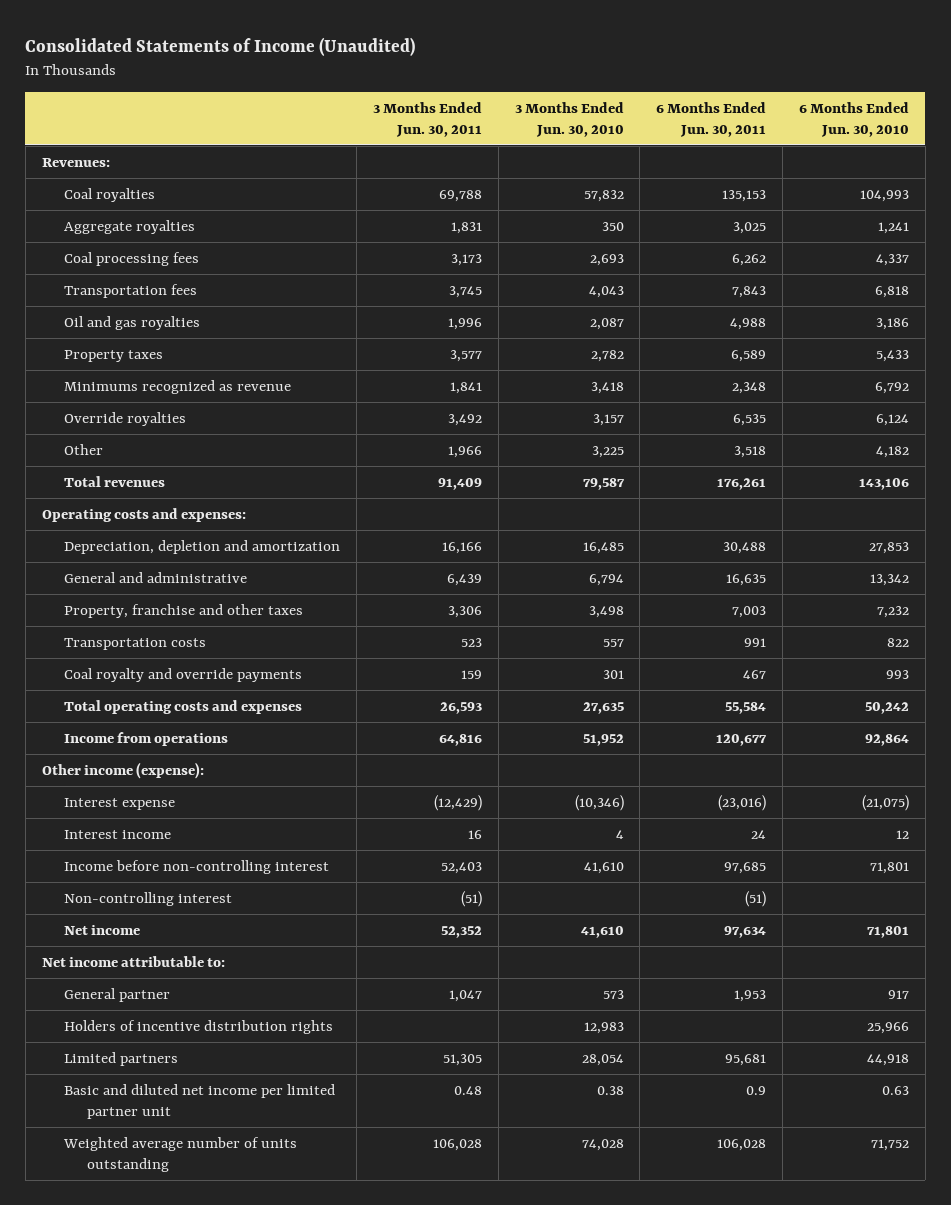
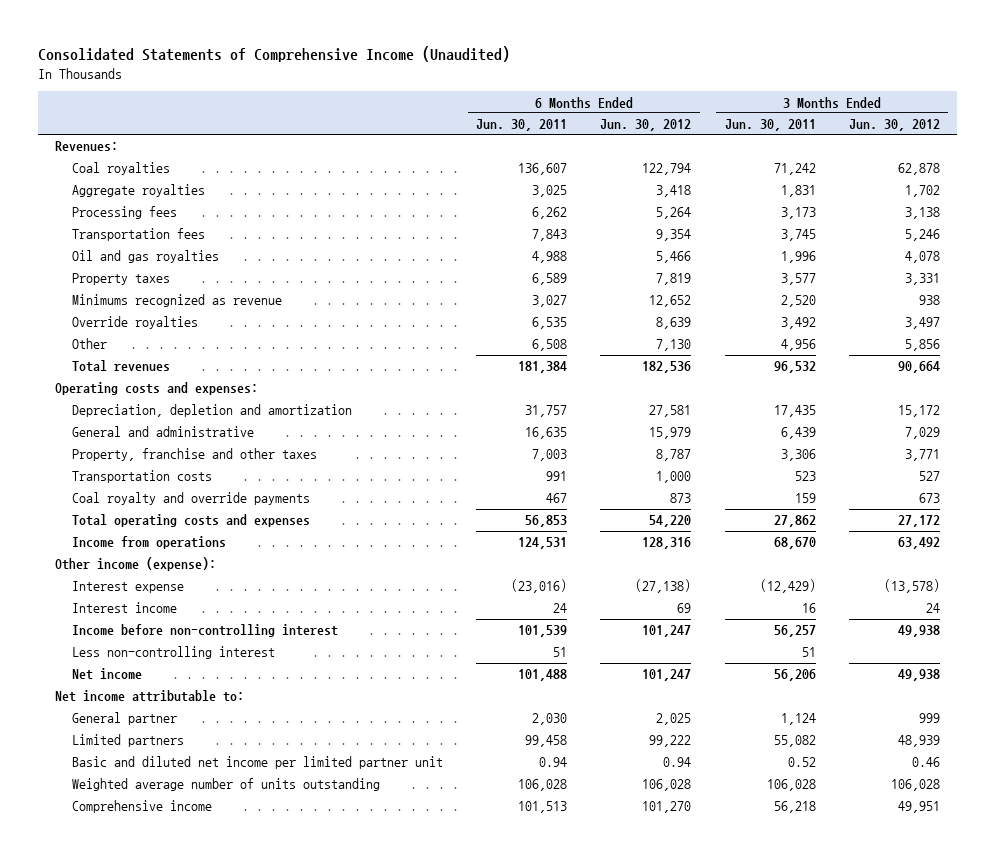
- Consolidated Statements of Income (Unaudited)
+ Consolidated Statements of Comprehensive Income (Unaudited)
- | 3 Months Ended Jun. 30, 2011 | 3 Months Ended Jun. 30, 2010 | 6 Months Ended Jun. 30, 2011 | 6 Months Ended Jun. 30, 2010
+ | 6 Months Ended Jun. 30, 2011 | 6 Months Ended Jun. 30, 2012 | 3 Months Ended Jun. 30, 2011 | 3 Months Ended Jun. 30, 2012
- Coal royalties | 69,788 | 57,832 | 135,153 | 104,993
+ Coal royalties | 136,607 | 122,794 | 71,242 | 62,878
- Coal processing fees | 3,173 | 2,693 | 6,262 | 4,337
+ Processing fees | 6,262 | 5,264 | 3,173 | 3,138
- Minimums recognized as revenue | 1,841 | 3,418 | 2,348 | 6,792
+ Minimums recognized as revenue | 3,027 | 12,652 | 2,520 | 938
- Other | 1,966 | 3,225 | 3,518 | 4,182
- Total revenues | 91,409 | 79,587 | 176,261 | 143,106
+ Other | 6,508 | 7,130 | 4,956 | 5,856
+ Total revenues | 181,384 | 182,536 | 96,532 | 90,664
- Depreciation, depletion and amortization | 16,166 | 16,485 | 30,488 | 27,853
+ Depreciation, depletion and amortization | 31,757 | 27,581 | 17,435 | 15,172
- Total operating costs and expenses | 26,593 | 27,635 | 55,584 | 50,242
- Income from operations | 64,816 | 51,952 | 120,677 | 92,864
+ Total operating costs and expenses | 56,853 | 54,220 | 27,862 | 27,172
+ Income from operations | 124,531 | 128,316 | 68,670 | 63,492
- Income before non-controlling interest | 52,403 | 41,610 | 97,685 | 71,801
- Non-controlling interest | (51) | | (51) |
- Net income | 52,352 | 41,610 | 97,634 | 71,801
+ Income before non-controlling interest | 101,539 | 101,247 | 56,257 | 49,938
+ Less non-controlling interest | 51 | | 51 |
+ Net income | 101,488 | 101,247 | 56,206 | 49,938
- General partner | 1,047 | 573 | 1,953 | 917
- Holders of incentive distribution rights | | 12,983 | | 25,966
- Limited partners | 51,305 | 28,054 | 95,681 | 44,918
- Basic and diluted net income per limited partner unit | 0.48 | 0.38 | 0.9 | 0.63
+ General partner | 2,030 | 2,025 | 1,124 | 999
+ Limited partners | 99,458 | 99,222 | 55,082 | 48,939
+ Basic and diluted net income per limited partner unit | 0.94 | 0.94 | 0.52 | 0.46
+ Comprehensive income | 101,513 | 101,270 | 56,218 | 49,951

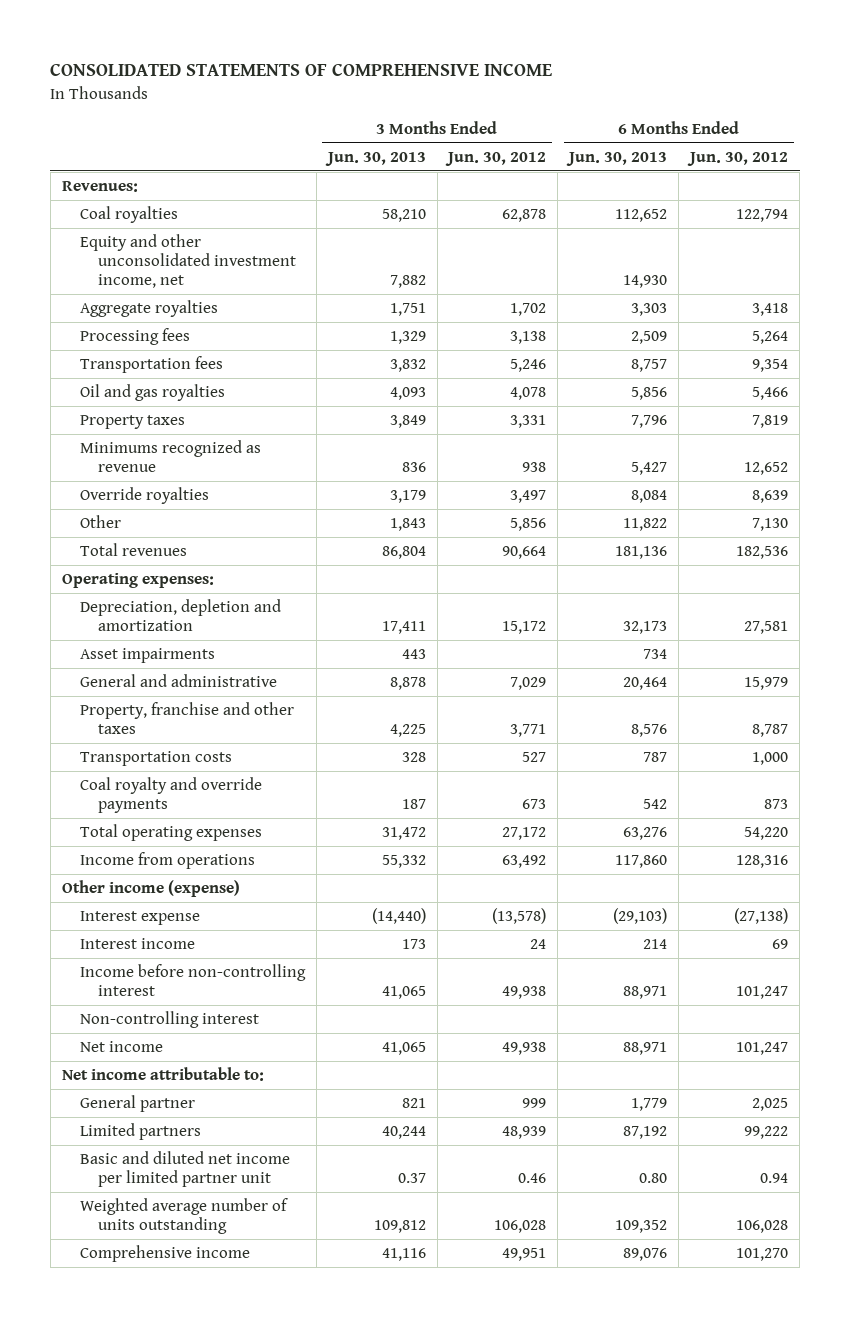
- Consolidated Statements of Comprehensive Income (Unaudited)
+ CONSOLIDATED STATEMENTS OF COMPREHENSIVE INCOME
- | 6 Months Ended Jun. 30, 2011 | 6 Months Ended Jun. 30, 2012 | 3 Months Ended Jun. 30, 2011 | 3 Months Ended Jun. 30, 2012
+ | 3 Months Ended Jun. 30, 2013 | 3 Months Ended Jun. 30, 2012 | 6 Months Ended Jun. 30, 2013 | 6 Months Ended Jun. 30, 2012
+ Equity and other unconsolidated investment income, net | 7,882 | | 14,930 |
- Operating costs and expenses:
+ Operating expenses:
+ Asset impairments | 443 | | 734 |
- Total operating costs and expenses | 56,853 | 54,220 | 27,862 | 27,172
+ Total operating expenses | 31,472 | 27,172 | 63,276 | 54,220
- Other income (expense):
+ Other income (expense)
- Less non-controlling interest | 51 | | 51 |
+ Non-controlling interest

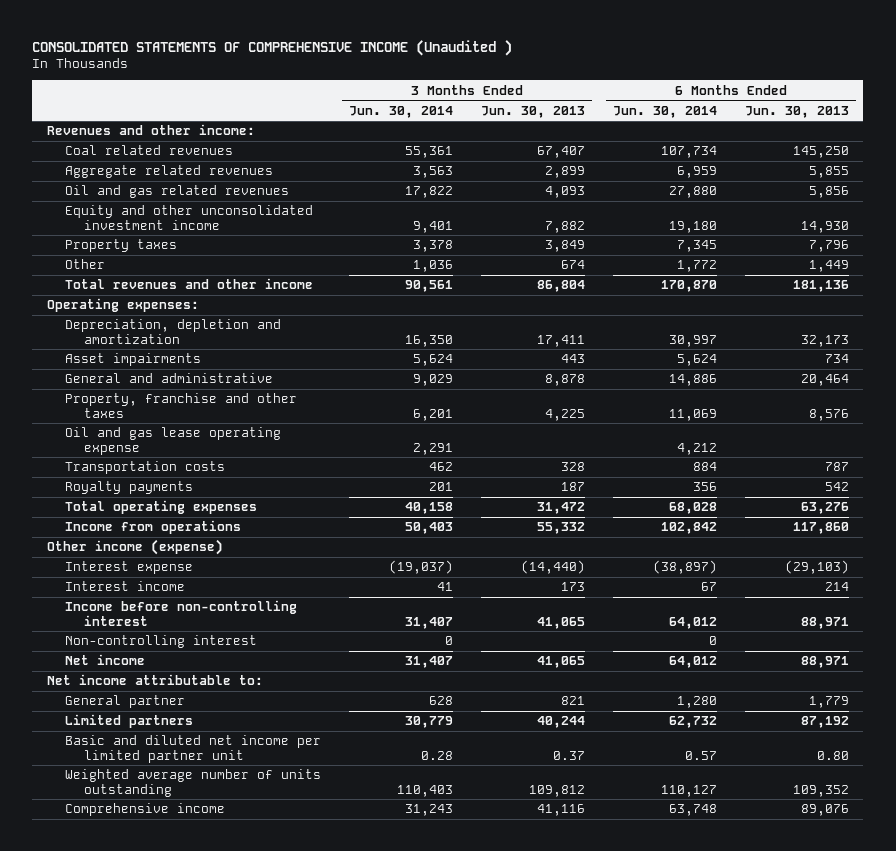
- CONSOLIDATED STATEMENTS OF COMPREHENSIVE INCOME
+ CONSOLIDATED STATEMENTS OF COMPREHENSIVE INCOME (Unaudited )
- | 3 Months Ended Jun. 30, 2013 | 3 Months Ended Jun. 30, 2012 | 6 Months Ended Jun. 30, 2013 | 6 Months Ended Jun. 30, 2012
+ | 3 Months Ended Jun. 30, 2014 | 3 Months Ended Jun. 30, 2013 | 6 Months Ended Jun. 30, 2014 | 6 Months Ended Jun. 30, 2013
- Revenues:
- Coal royalties | 58,210 | 62,878 | 112,652 | 122,794
- Equity and other unconsolidated investment income, net | 7,882 | | 14,930 |
- Aggregate royalties | 1,751 | 1,702 | 3,303 | 3,418
- Processing fees | 1,329 | 3,138 | 2,509 | 5,264
- Transportation fees | 3,832 | 5,246 | 8,757 | 9,354
- Oil and gas royalties | 4,093 | 4,078 | 5,856 | 5,466
+ Revenues and other income:
+ Coal related revenues | 55,361 | 67,407 | 107,734 | 145,250
+ Aggregate related revenues | 3,563 | 2,899 | 6,959 | 5,855
+ Oil and gas related revenues | 17,822 | 4,093 | 27,880 | 5,856
+ Equity and other unconsolidated investment income | 9,401 | 7,882 | 19,180 | 14,930
- Minimums recognized as revenue | 836 | 938 | 5,427 | 12,652
- Override royalties | 3,179 | 3,497 | 8,084 | 8,639
- Other | 1,843 | 5,856 | 11,822 | 7,130
- Total revenues | 86,804 | 90,664 | 181,136 | 182,536
+ Other | 1,036 | 674 | 1,772 | 1,449
+ Total revenues and other income | 90,561 | 86,804 | 170,870 | 181,136
+ Oil and gas lease operating expense | 2,291 | | 4,212 |
- Coal royalty and override payments | 187 | 673 | 542 | 873
+ Royalty payments | 201 | 187 | 356 | 542

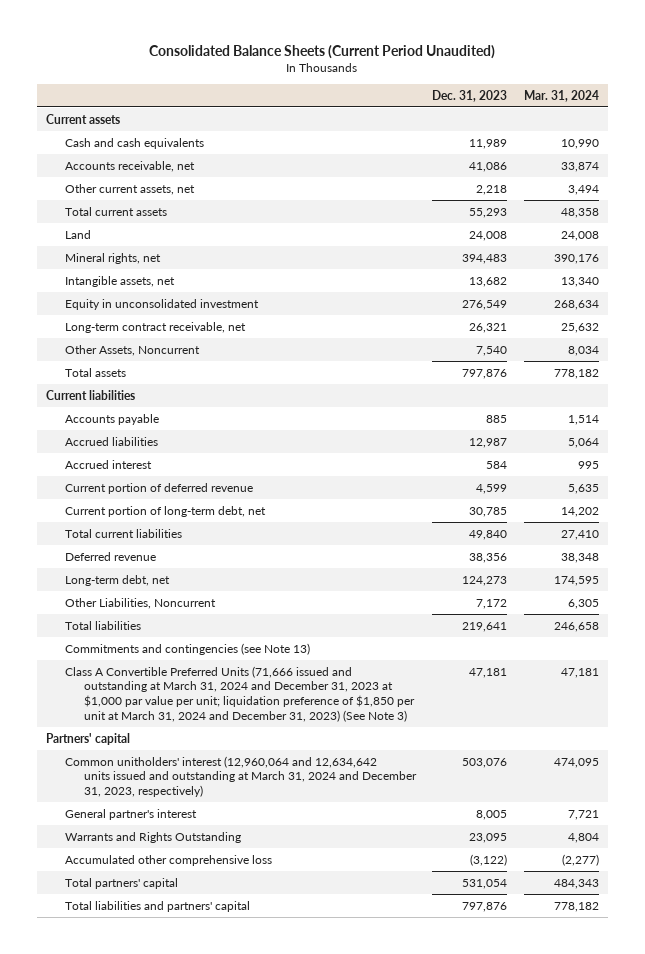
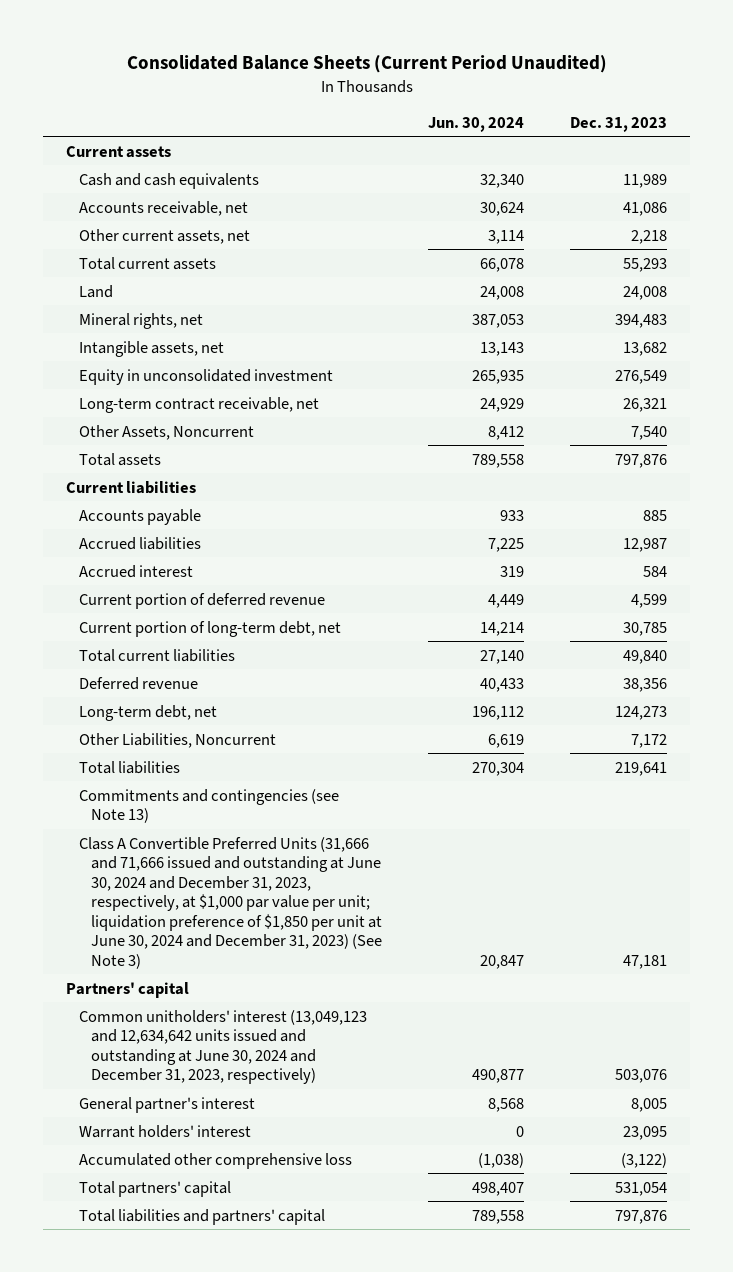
- | Dec. 31, 2023 | Mar. 31, 2024
+ | Jun. 30, 2024 | Dec. 31, 2023
- Class A Convertible Preferred Units (71,666 issued and outstanding at March 31, 2024 and December 31, 2023 at $1,000 par value per unit; liquidation preference of $1,850 per unit at March 31, 2024 and December 31, 2023) (See Note 3) | 47,181 | 47,181
+ Class A Convertible Preferred Units (31,666 and 71,666 issued and outstanding at June 30, 2024 and December 31, 2023, respectively, at $1,000 par value per unit; liquidation preference of $1,850 per unit at June 30, 2024 and December 31, 2023) (See Note 3) | 20,847 | 47,181
- Common unitholders' interest (12,960,064 and 12,634,642 units issued and outstanding at March 31, 2024 and December 31, 2023, respectively) | 503,076 | 474,095
+ Common unitholders' interest (13,049,123 and 12,634,642 units issued and outstanding at June 30, 2024 and December 31, 2023, respectively) | 490,877 | 503,076
- Warrants and Rights Outstanding | 23,095 | 4,804
+ Warrant holders' interest | 0 | 23,095

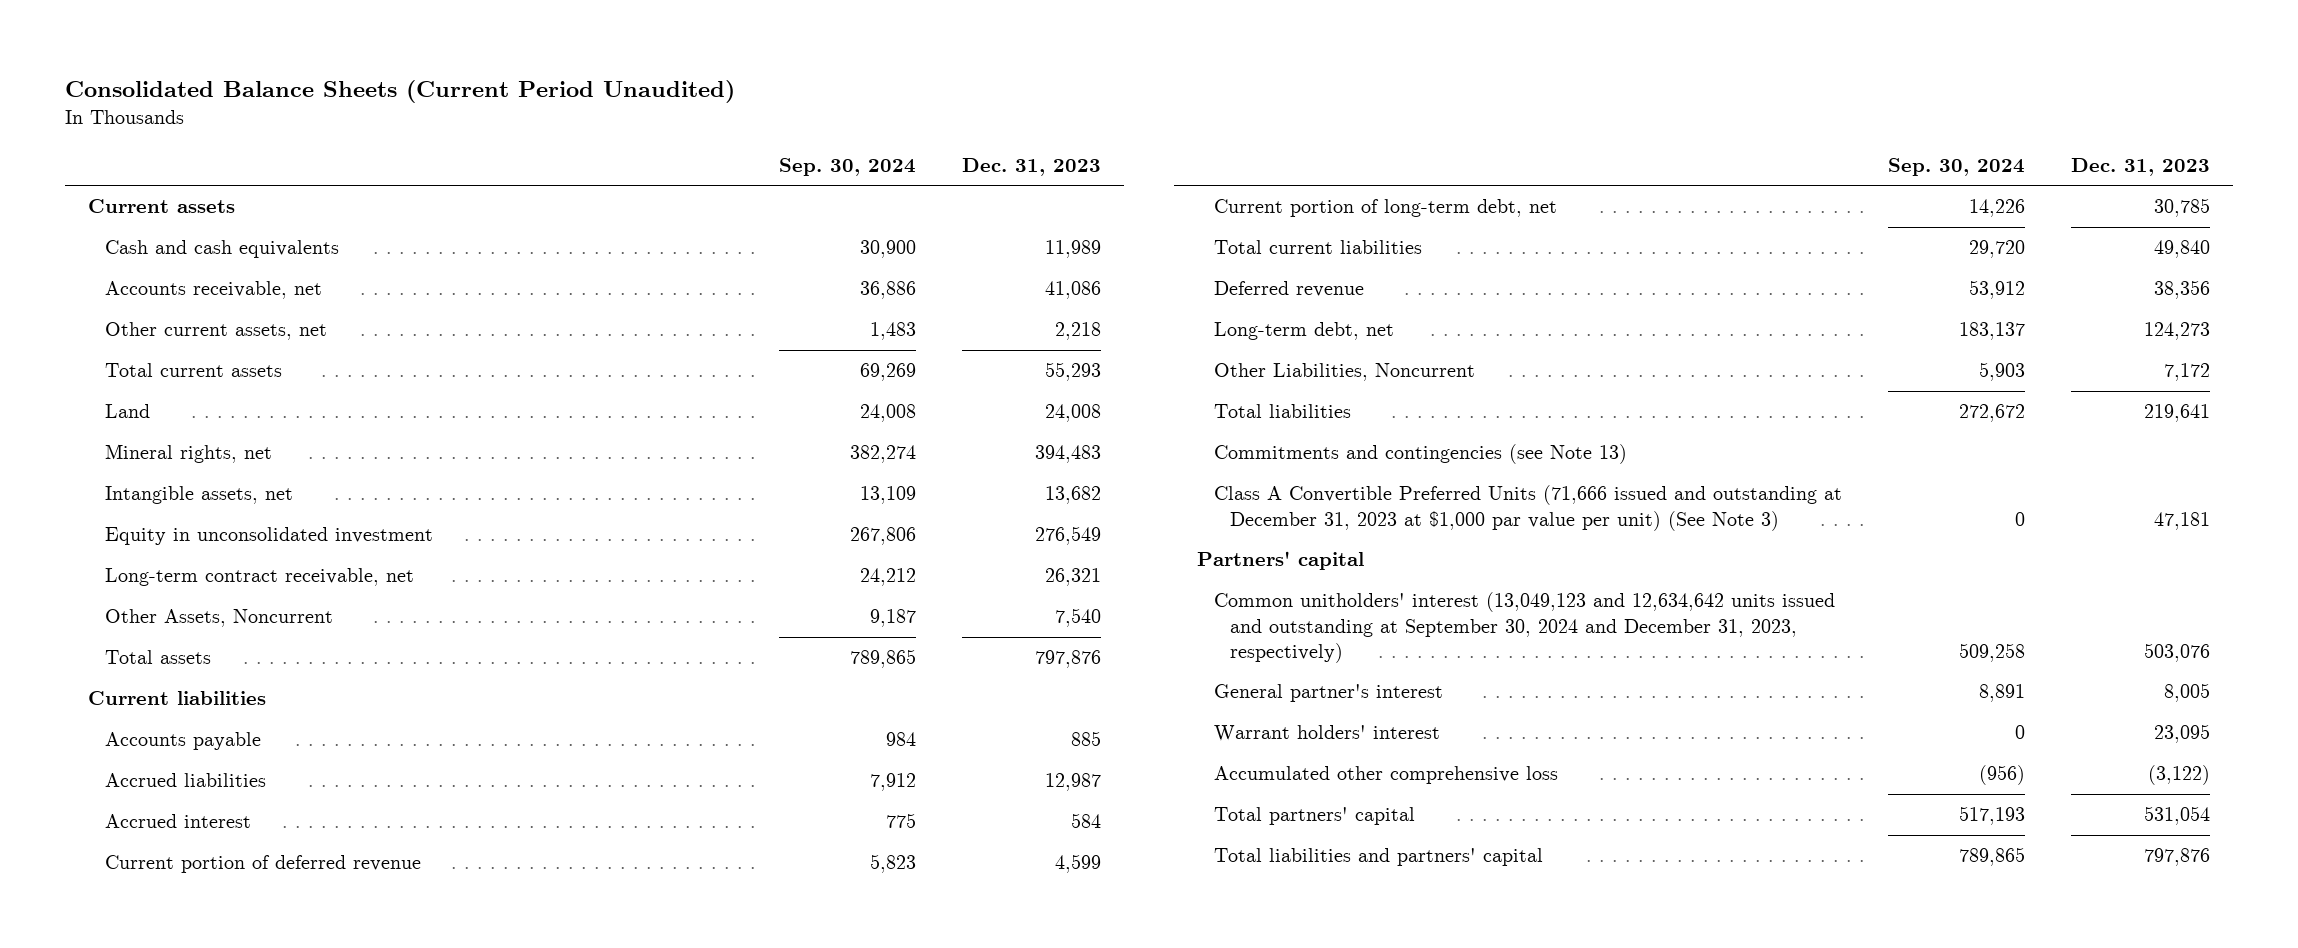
- | Jun. 30, 2024 | Dec. 31, 2023
+ | Sep. 30, 2024 | Dec. 31, 2023
- Class A Convertible Preferred Units (31,666 and 71,666 issued and outstanding at June 30, 2024 and December 31, 2023, respectively, at $1,000 par value per unit; liquidation preference of $1,850 per unit at June 30, 2024 and December 31, 2023) (See Note 3) | 20,847 | 47,181
+ Class A Convertible Preferred Units (71,666 issued and outstanding at December 31, 2023 at $1,000 par value per unit) (See Note 3) | 0 | 47,181
- Common unitholders' interest (13,049,123 and 12,634,642 units issued and outstanding at June 30, 2024 and December 31, 2023, respectively) | 490,877 | 503,076
+ Common unitholders' interest (13,049,123 and 12,634,642 units issued and outstanding at September 30, 2024 and December 31, 2023, respectively) | 509,258 | 503,076

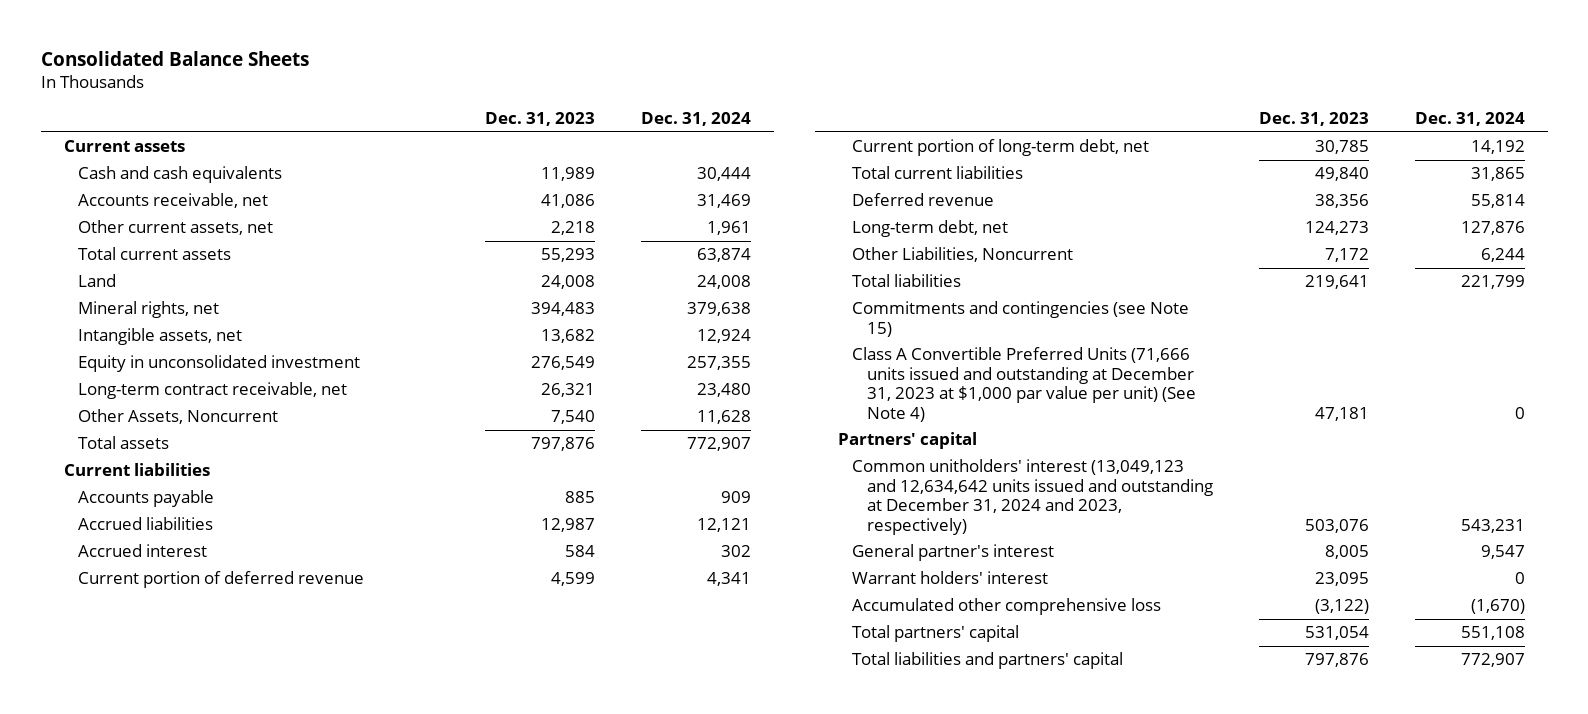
- Consolidated Balance Sheets (Current Period Unaudited)
+ Consolidated Balance Sheets
- | Sep. 30, 2024 | Dec. 31, 2023
+ | Dec. 31, 2023 | Dec. 31, 2024
- Commitments and contingencies (see Note 13)
- Class A Convertible Preferred Units (71,666 issued and outstanding at December 31, 2023 at $1,000 par value per unit) (See Note 3) | 0 | 47,181
+ Commitments and contingencies (see Note 15)
+ Class A Convertible Preferred Units (71,666 units issued and outstanding at December 31, 2023 at $1,000 par value per unit) (See Note 4) | 47,181 | 0
- Common unitholders' interest (13,049,123 and 12,634,642 units issued and outstanding at September 30, 2024 and December 31, 2023, respectively) | 509,258 | 503,076
+ Common unitholders' interest (13,049,123 and 12,634,642 units issued and outstanding at December 31, 2024 and 2023, respectively) | 503,076 | 543,231

